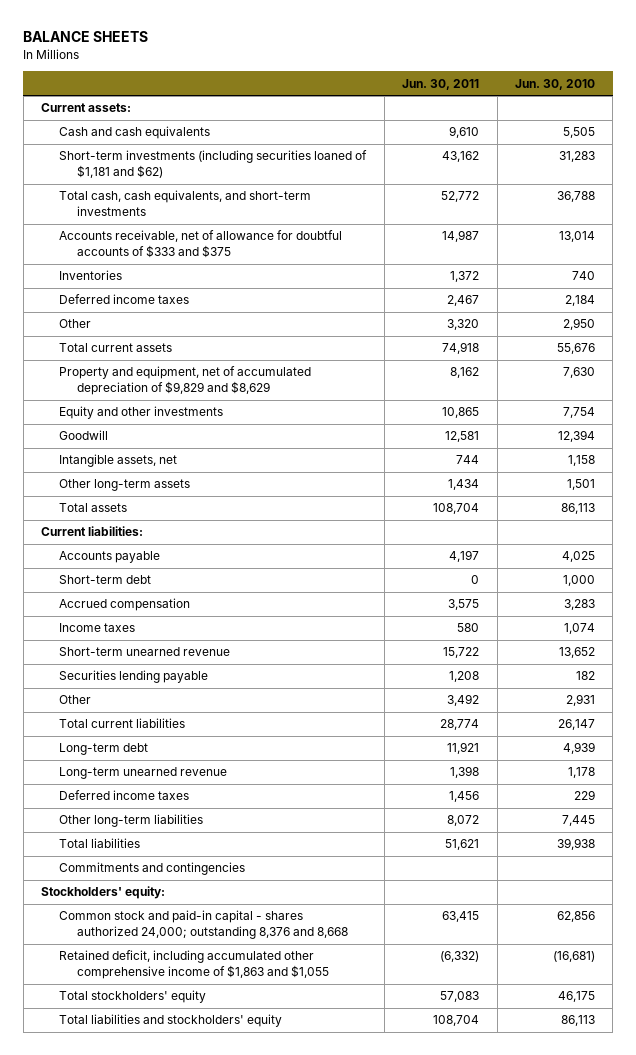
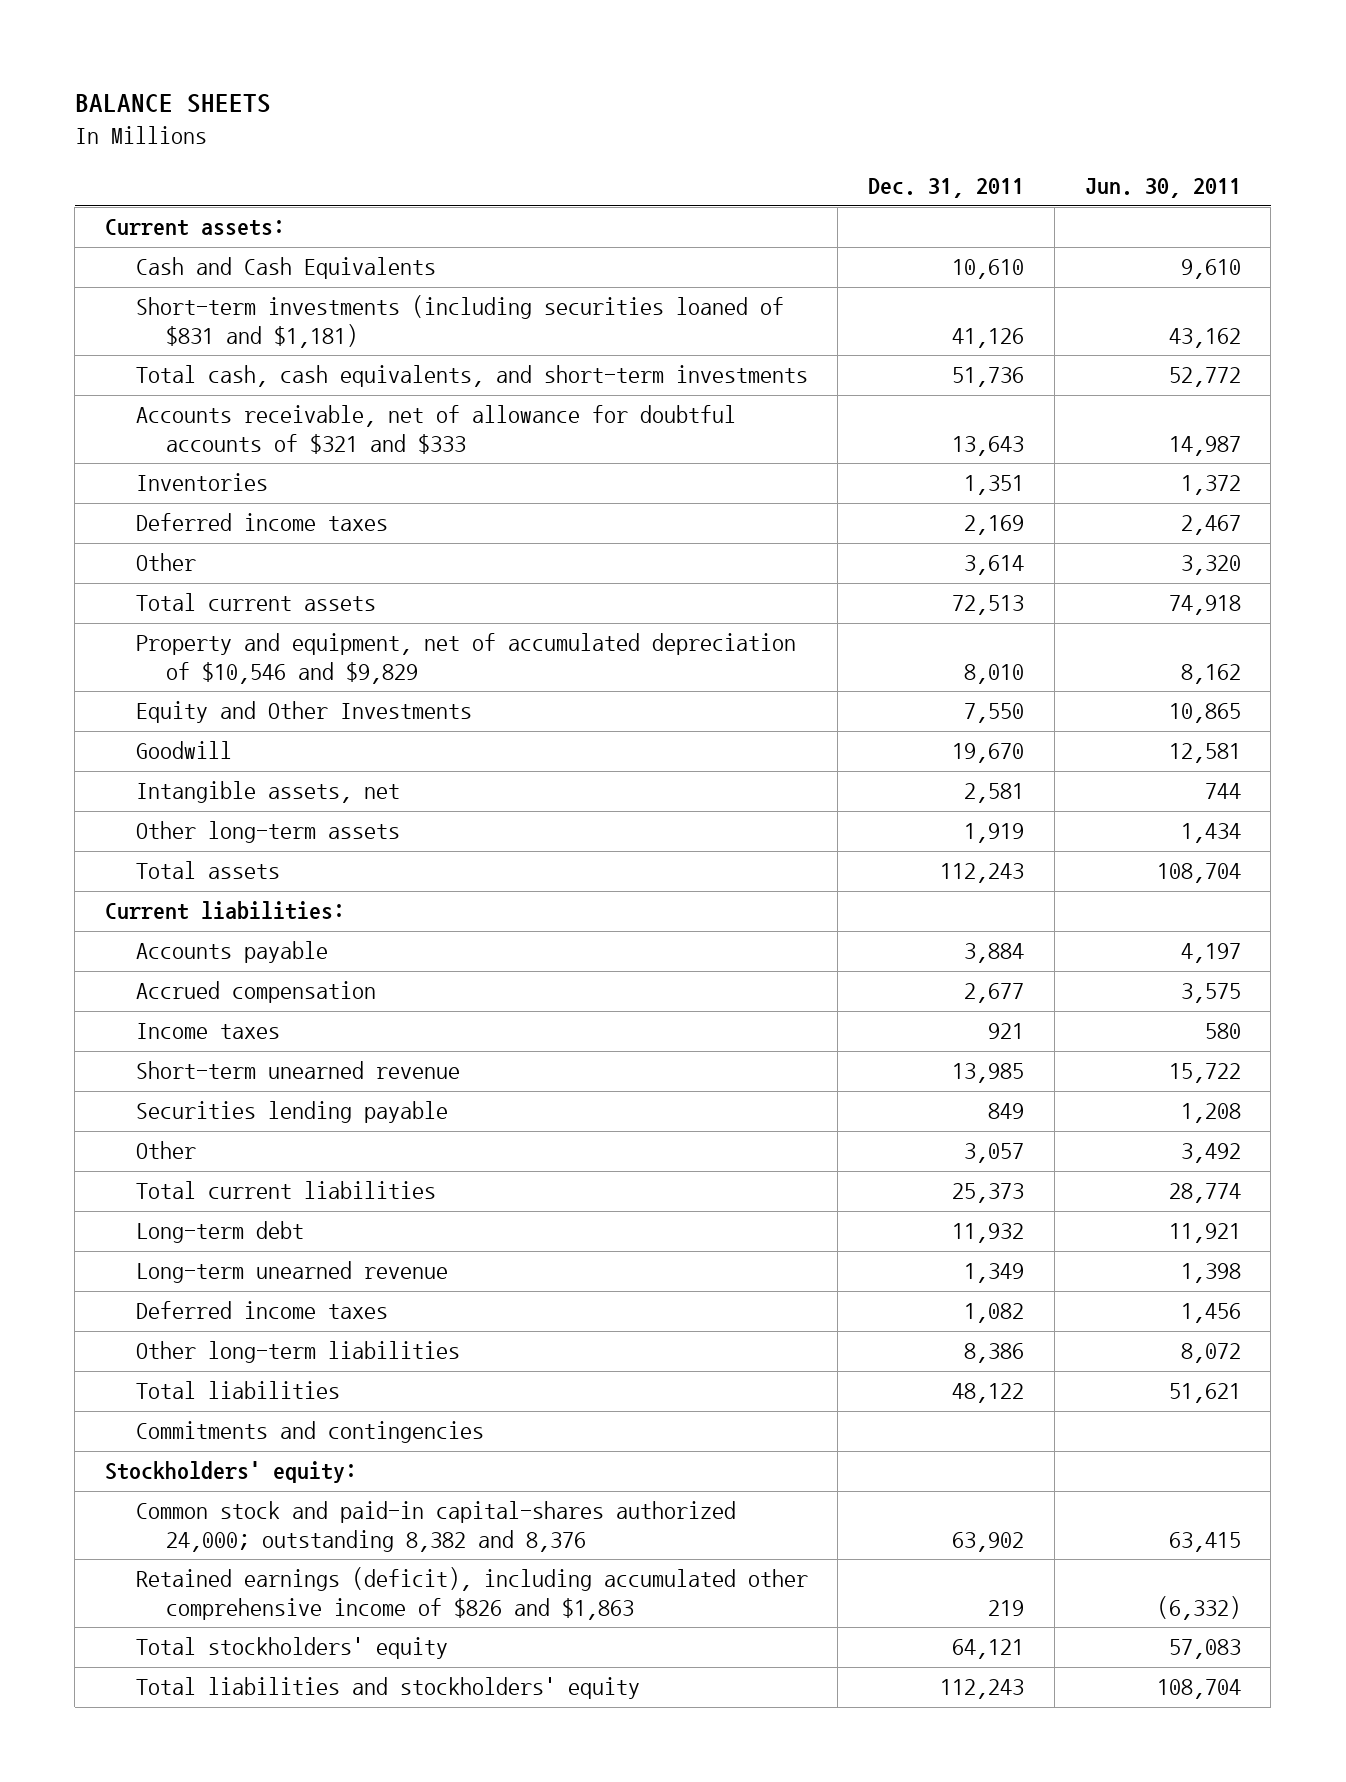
- | Jun. 30, 2011 | Jun. 30, 2010
+ | Dec. 31, 2011 | Jun. 30, 2011
- Cash and cash equivalents | 9,610 | 5,505
- Short-term investments (including securities loaned of $1,181 and $62) | 43,162 | 31,283
+ Cash and Cash Equivalents | 10,610 | 9,610
+ Short-term investments (including securities loaned of $831 and $1,181) | 41,126 | 43,162
- Accounts receivable, net of allowance for doubtful accounts of $333 and $375 | 14,987 | 13,014
+ Accounts receivable, net of allowance for doubtful accounts of $321 and $333 | 13,643 | 14,987
- Property and equipment, net of accumulated depreciation of $9,829 and $8,629 | 8,162 | 7,630
- Equity and other investments | 10,865 | 7,754
+ Property and equipment, net of accumulated depreciation of $10,546 and $9,829 | 8,010 | 8,162
+ Equity and Other Investments | 7,550 | 10,865
- Short-term debt | 0 | 1,000
- Common stock and paid-in capital - shares authorized 24,000; outstanding 8,376 and 8,668 | 63,415 | 62,856
- Retained deficit, including accumulated other comprehensive income of $1,863 and $1,055 | (6,332) | (16,681)
+ Common stock and paid-in capital-shares authorized 24,000; outstanding 8,382 and 8,376 | 63,902 | 63,415
+ Retained earnings (deficit), including accumulated other comprehensive income of $826 and $1,863 | 219 | (6,332)

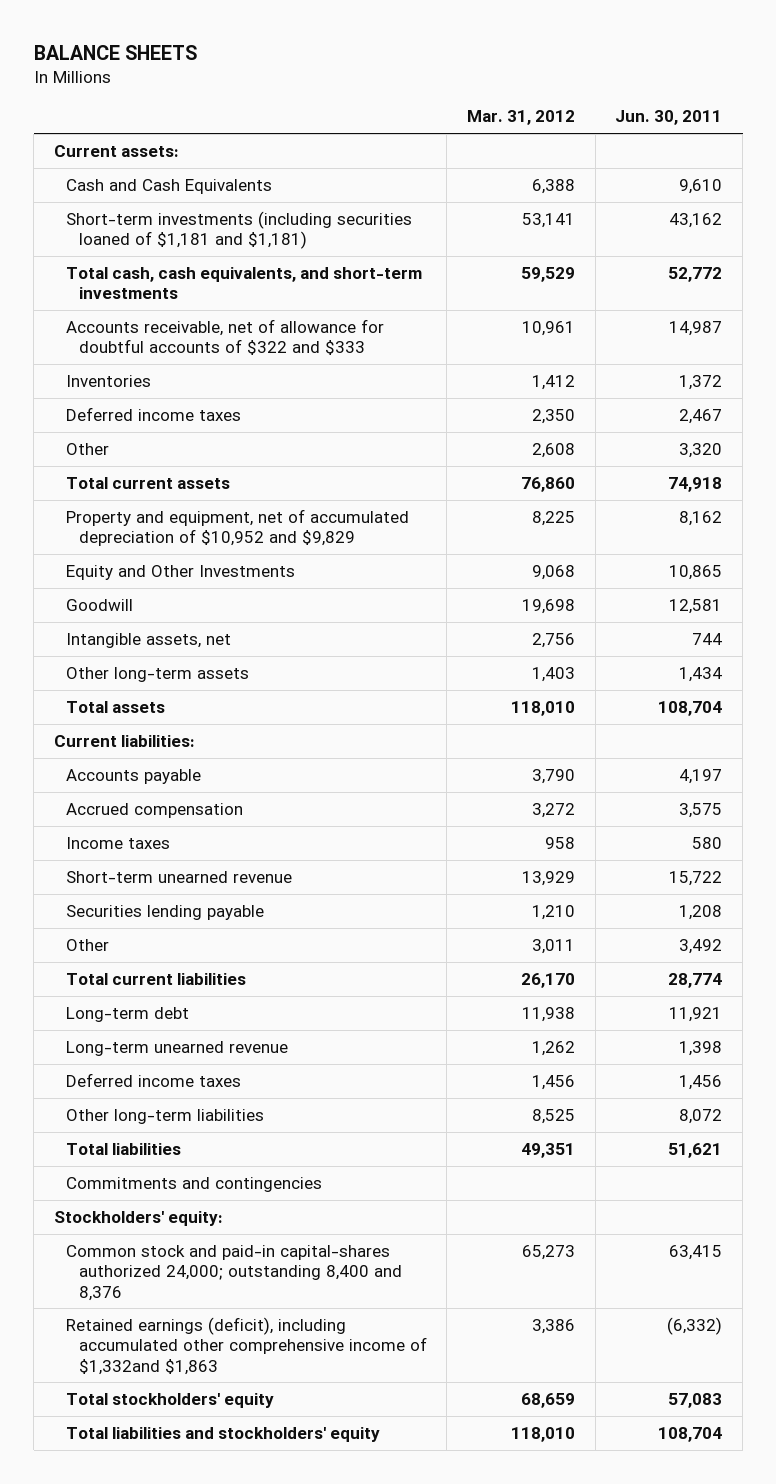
- | Dec. 31, 2011 | Jun. 30, 2011
+ | Mar. 31, 2012 | Jun. 30, 2011
- Short-term investments (including securities loaned of $831 and $1,181) | 41,126 | 43,162
+ Short-term investments (including securities loaned of $1,181 and $1,181) | 53,141 | 43,162
- Accounts receivable, net of allowance for doubtful accounts of $321 and $333 | 13,643 | 14,987
+ Accounts receivable, net of allowance for doubtful accounts of $322 and $333 | 10,961 | 14,987
- Property and equipment, net of accumulated depreciation of $10,546 and $9,829 | 8,010 | 8,162
+ Property and equipment, net of accumulated depreciation of $10,952 and $9,829 | 8,225 | 8,162
- Common stock and paid-in capital-shares authorized 24,000; outstanding 8,382 and 8,376 | 63,902 | 63,415
- Retained earnings (deficit), including accumulated other comprehensive income of $826 and $1,863 | 219 | (6,332)
+ Common stock and paid-in capital-shares authorized 24,000; outstanding 8,400 and 8,376 | 65,273 | 63,415
+ Retained earnings (deficit), including accumulated other comprehensive income of $1,332and $1,863 | 3,386 | (6,332)

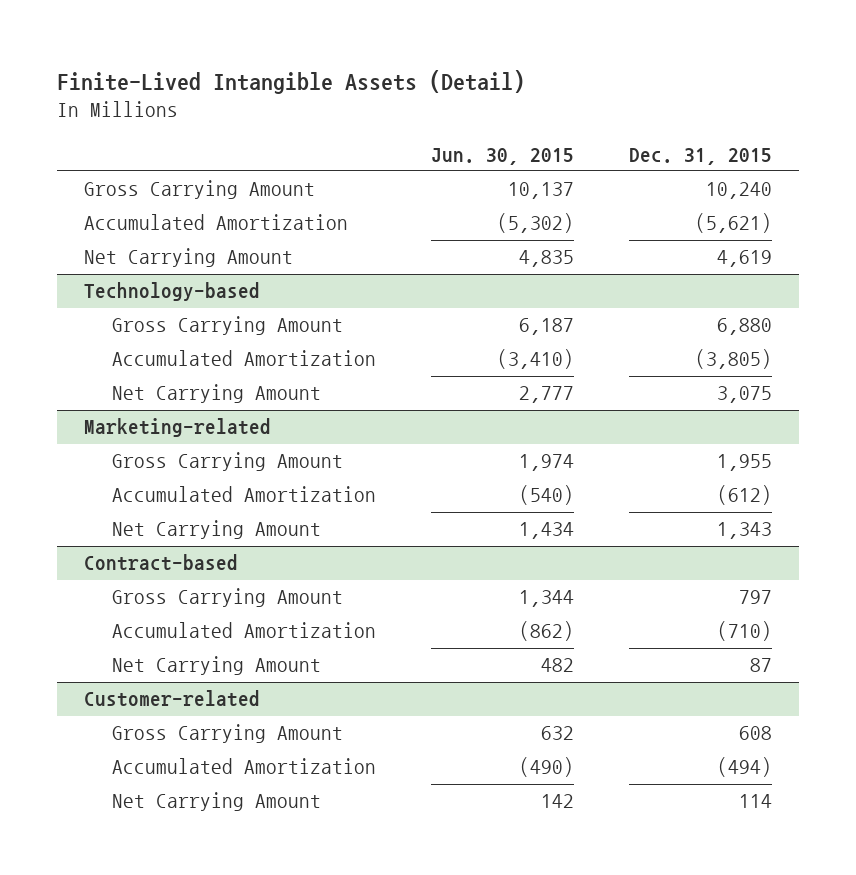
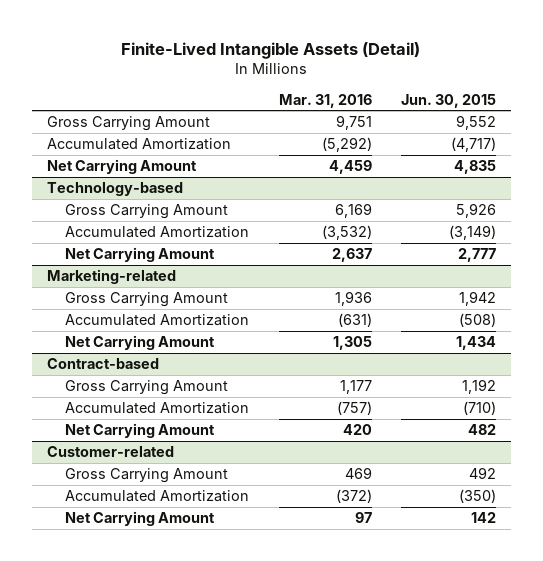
- | Jun. 30, 2015 | Dec. 31, 2015
+ | Mar. 31, 2016 | Jun. 30, 2015
- Gross Carrying Amount | 10,137 | 10,240
- Accumulated Amortization | (5,302) | (5,621)
+ Gross Carrying Amount | 9,751 | 9,552
+ Accumulated Amortization | (5,292) | (4,717)
@ Technology-based
- Gross Carrying Amount | 6,187 | 6,880
- Accumulated Amortization | (3,410) | (3,805)
+ Gross Carrying Amount | 6,169 | 5,926
+ Accumulated Amortization | (3,532) | (3,149)
@ Marketing-related
- Gross Carrying Amount | 1,974 | 1,955
- Accumulated Amortization | (540) | (612)
+ Gross Carrying Amount | 1,936 | 1,942
+ Accumulated Amortization | (631) | (508)
@ Contract-based
- Gross Carrying Amount | 1,344 | 797
- Accumulated Amortization | (862) | (710)
+ Gross Carrying Amount | 1,177 | 1,192
+ Accumulated Amortization | (757) | (710)
@ Customer-related
- Gross Carrying Amount | 632 | 608
- Accumulated Amortization | (490) | (494)
+ Gross Carrying Amount | 469 | 492
+ Accumulated Amortization | (372) | (350)

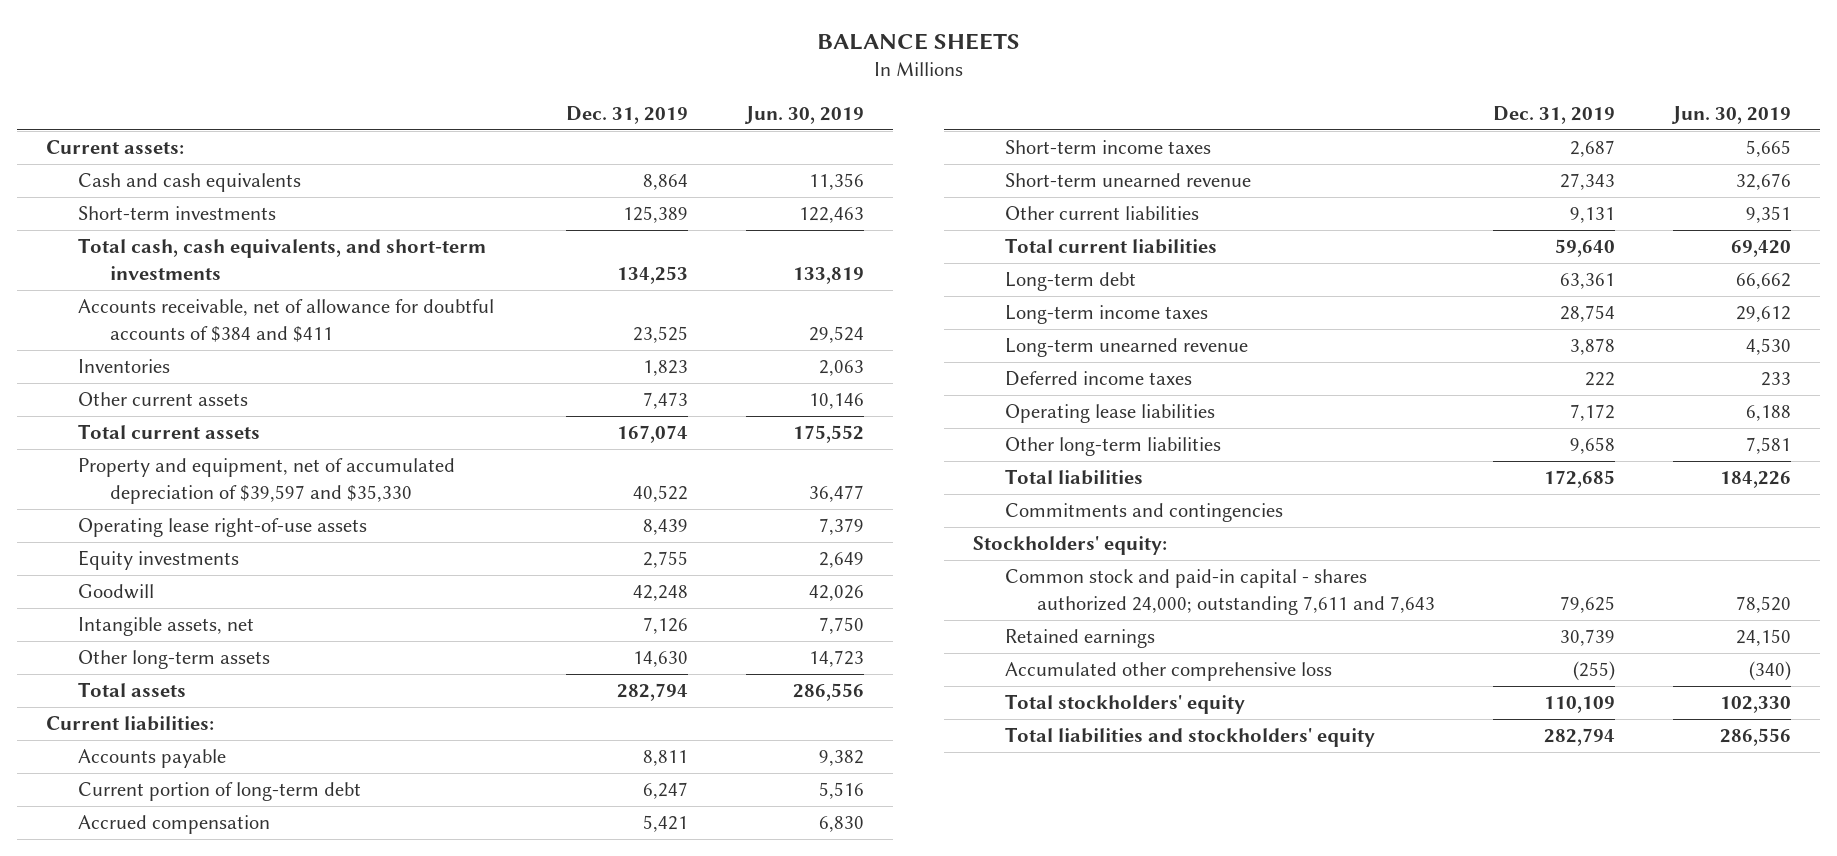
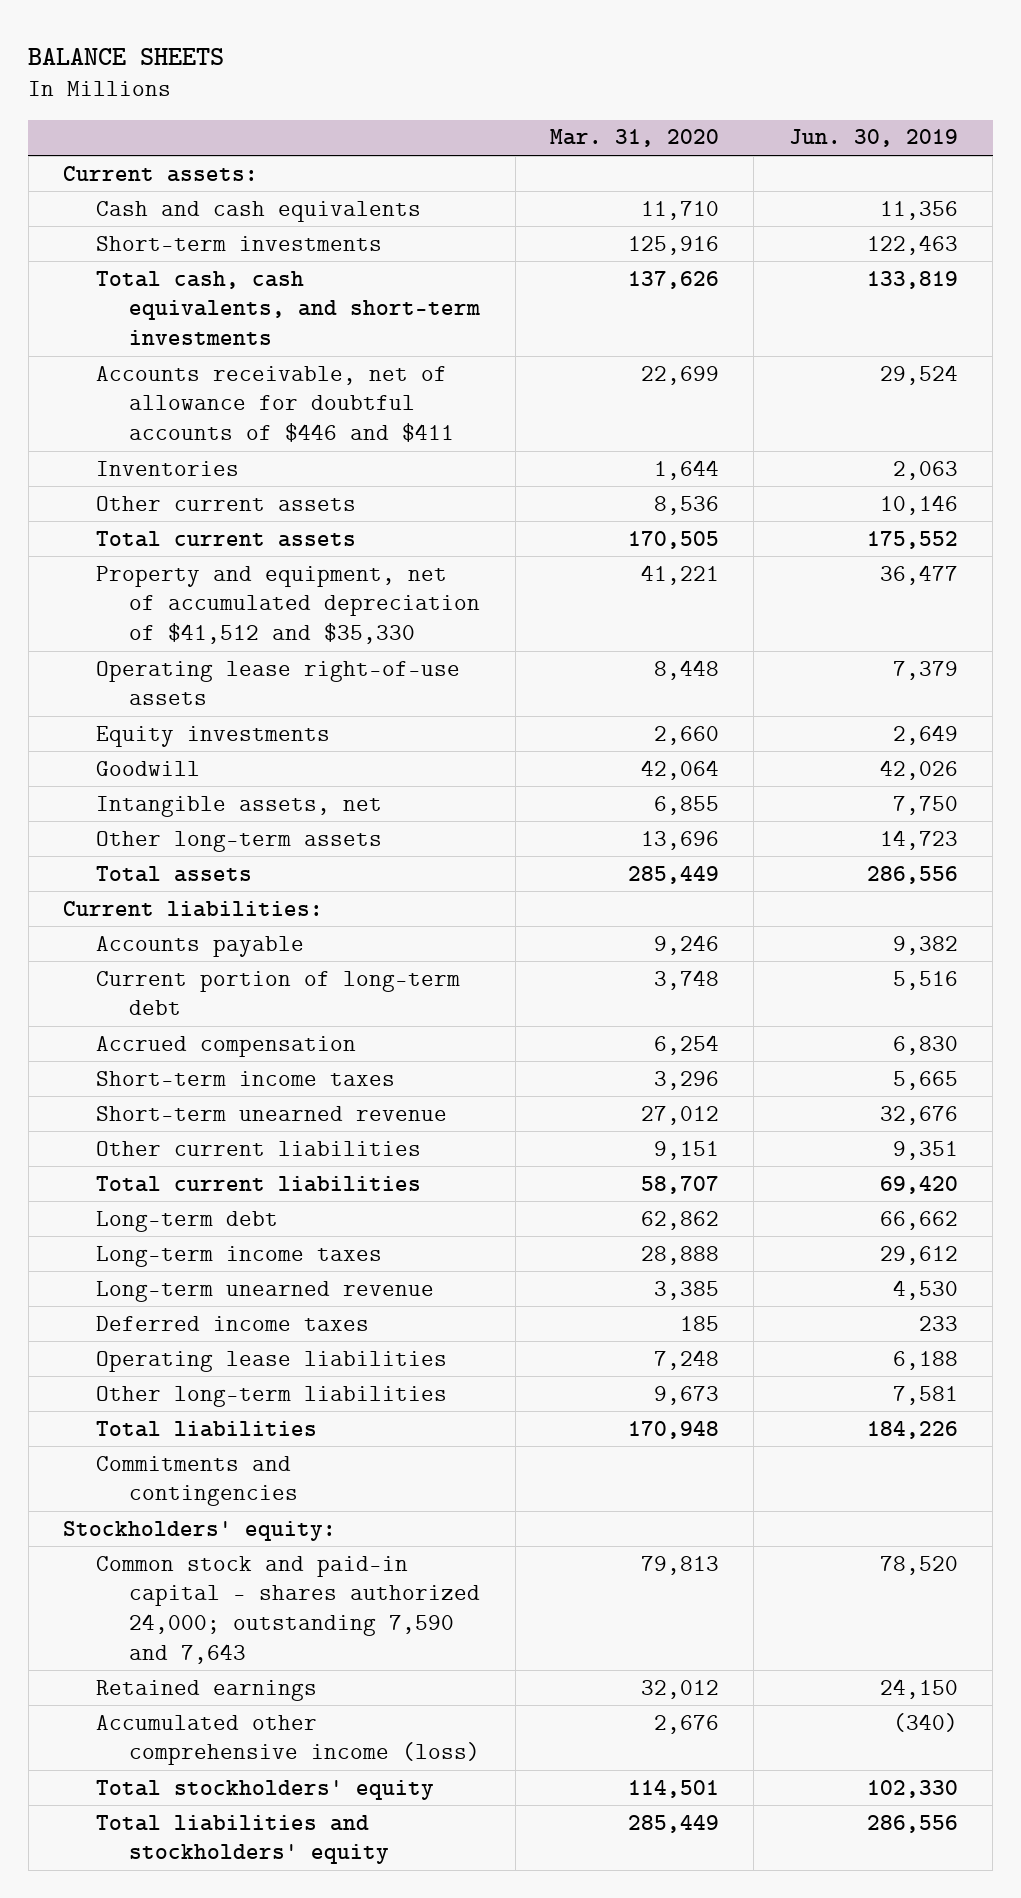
- | Dec. 31, 2019 | Jun. 30, 2019
+ | Mar. 31, 2020 | Jun. 30, 2019
- Accounts receivable, net of allowance for doubtful accounts of $384 and $411 | 23,525 | 29,524
+ Accounts receivable, net of allowance for doubtful accounts of $446 and $411 | 22,699 | 29,524
- Property and equipment, net of accumulated depreciation of $39,597 and $35,330 | 40,522 | 36,477
+ Property and equipment, net of accumulated depreciation of $41,512 and $35,330 | 41,221 | 36,477
- Common stock and paid-in capital - shares authorized 24,000; outstanding 7,611 and 7,643 | 79,625 | 78,520
+ Common stock and paid-in capital - shares authorized 24,000; outstanding 7,590 and 7,643 | 79,813 | 78,520
- Accumulated other comprehensive loss | (255) | (340)
+ Accumulated other comprehensive income (loss) | 2,676 | (340)

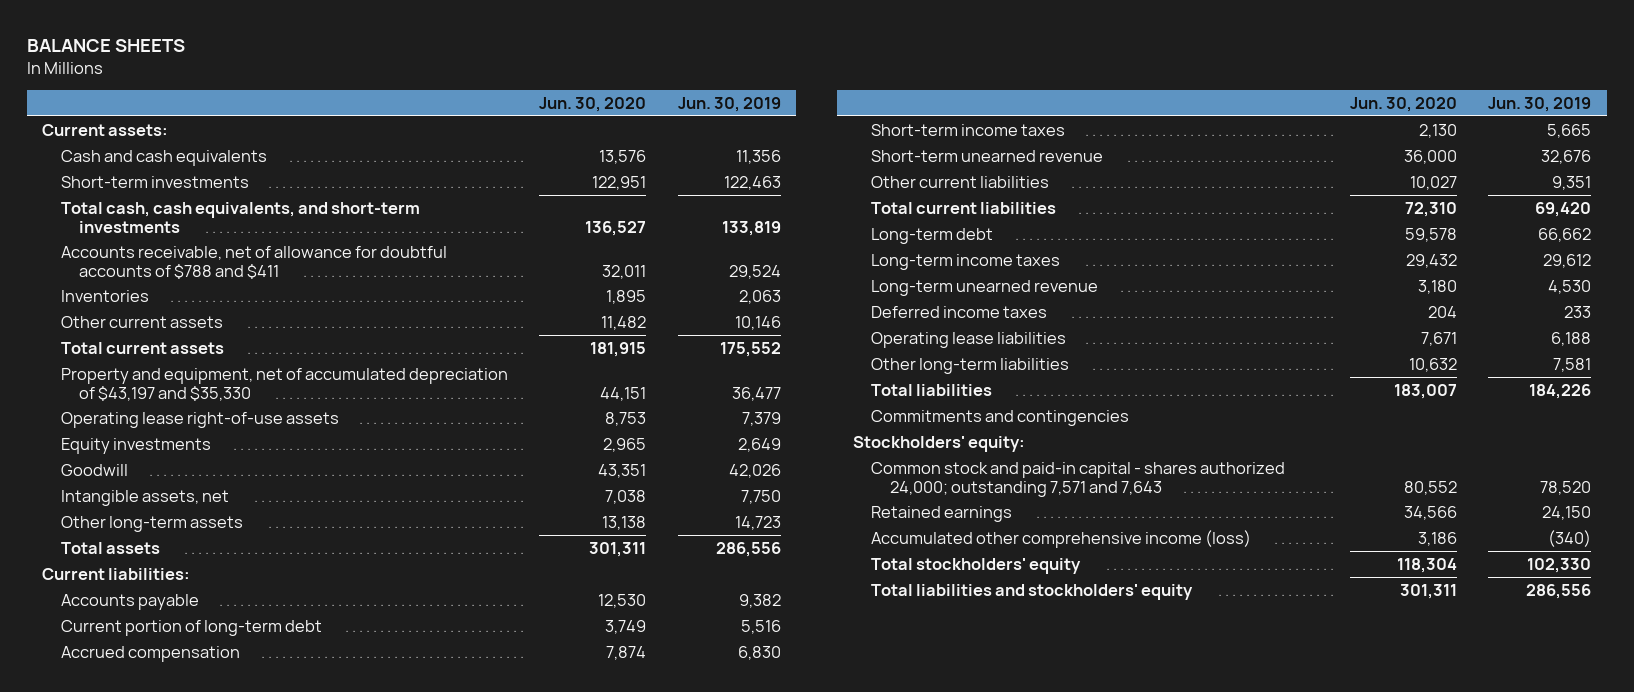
- | Mar. 31, 2020 | Jun. 30, 2019
+ | Jun. 30, 2020 | Jun. 30, 2019
- Accounts receivable, net of allowance for doubtful accounts of $446 and $411 | 22,699 | 29,524
+ Accounts receivable, net of allowance for doubtful accounts of $788 and $411 | 32,011 | 29,524
- Property and equipment, net of accumulated depreciation of $41,512 and $35,330 | 41,221 | 36,477
+ Property and equipment, net of accumulated depreciation of $43,197 and $35,330 | 44,151 | 36,477
- Common stock and paid-in capital - shares authorized 24,000; outstanding 7,590 and 7,643 | 79,813 | 78,520
+ Common stock and paid-in capital - shares authorized 24,000; outstanding 7,571 and 7,643 | 80,552 | 78,520

